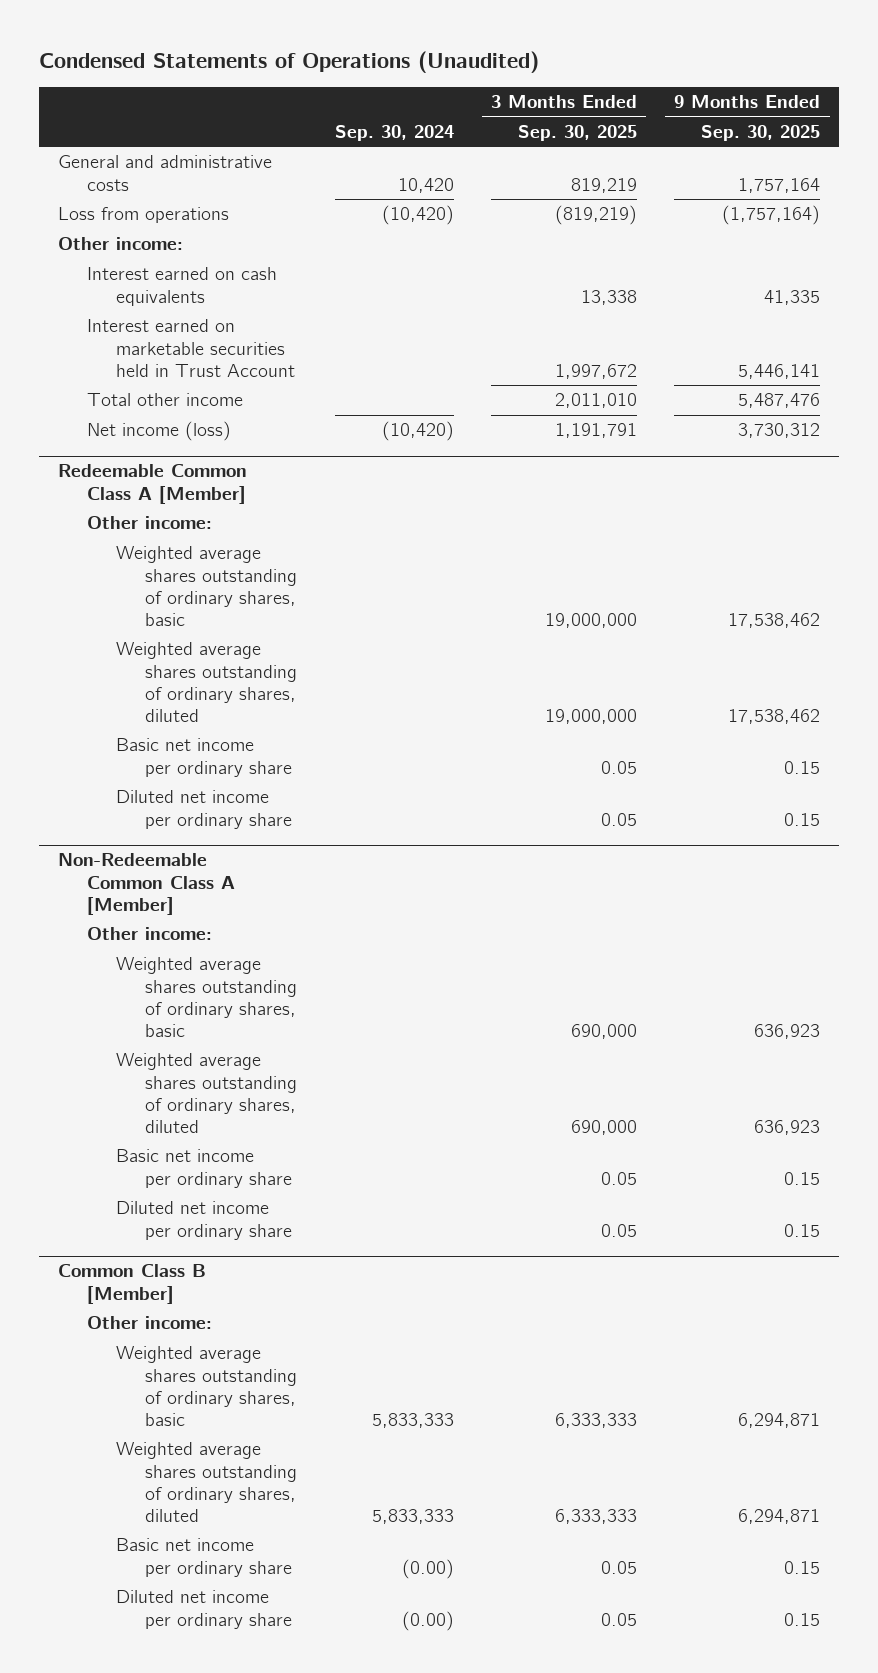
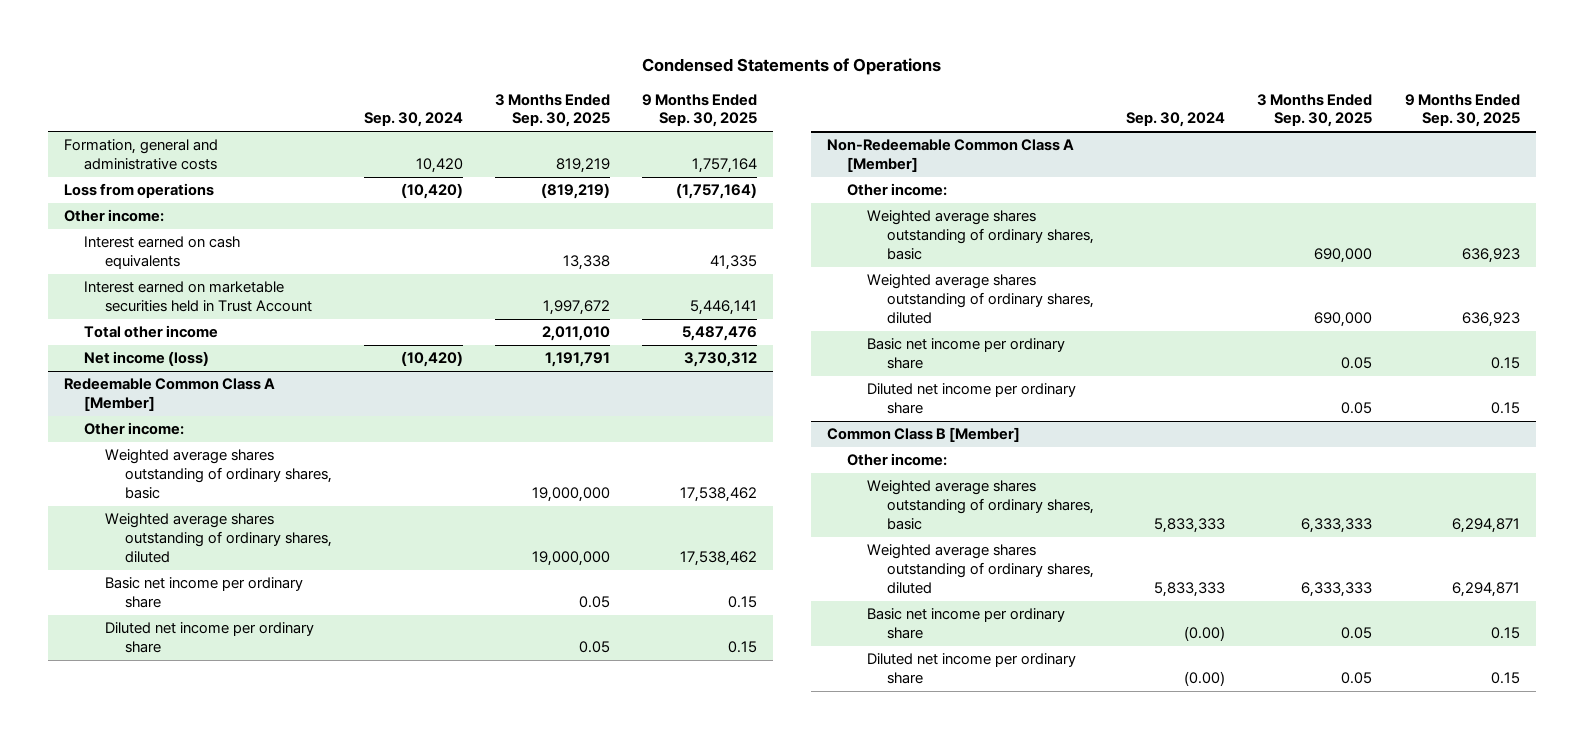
- Condensed Statements of Operations (Unaudited)
+ Condensed Statements of Operations
- General and administrative costs | 10,420 | 819,219 | 1,757,164
+ Formation, general and administrative costs | 10,420 | 819,219 | 1,757,164

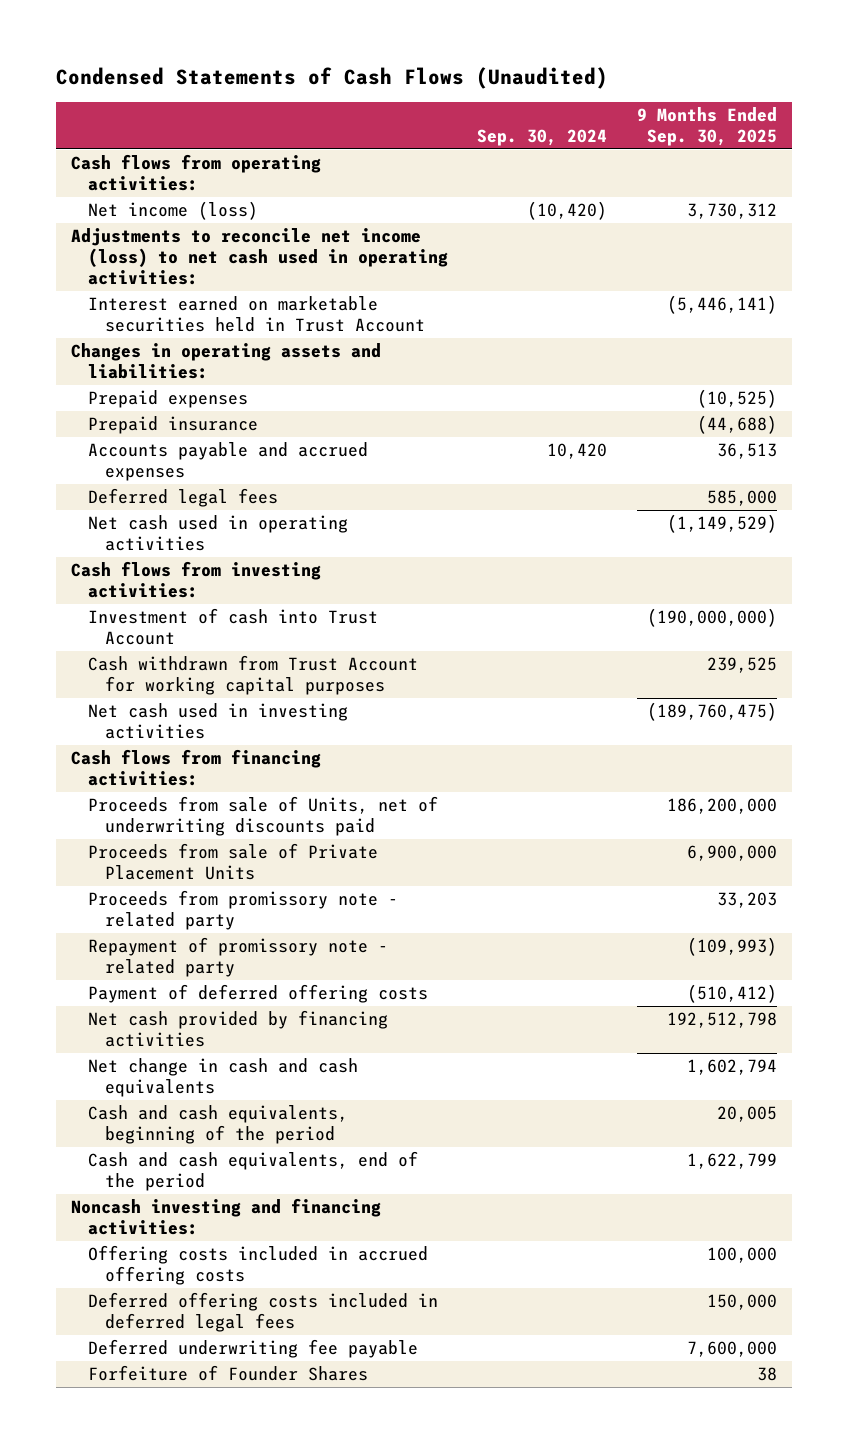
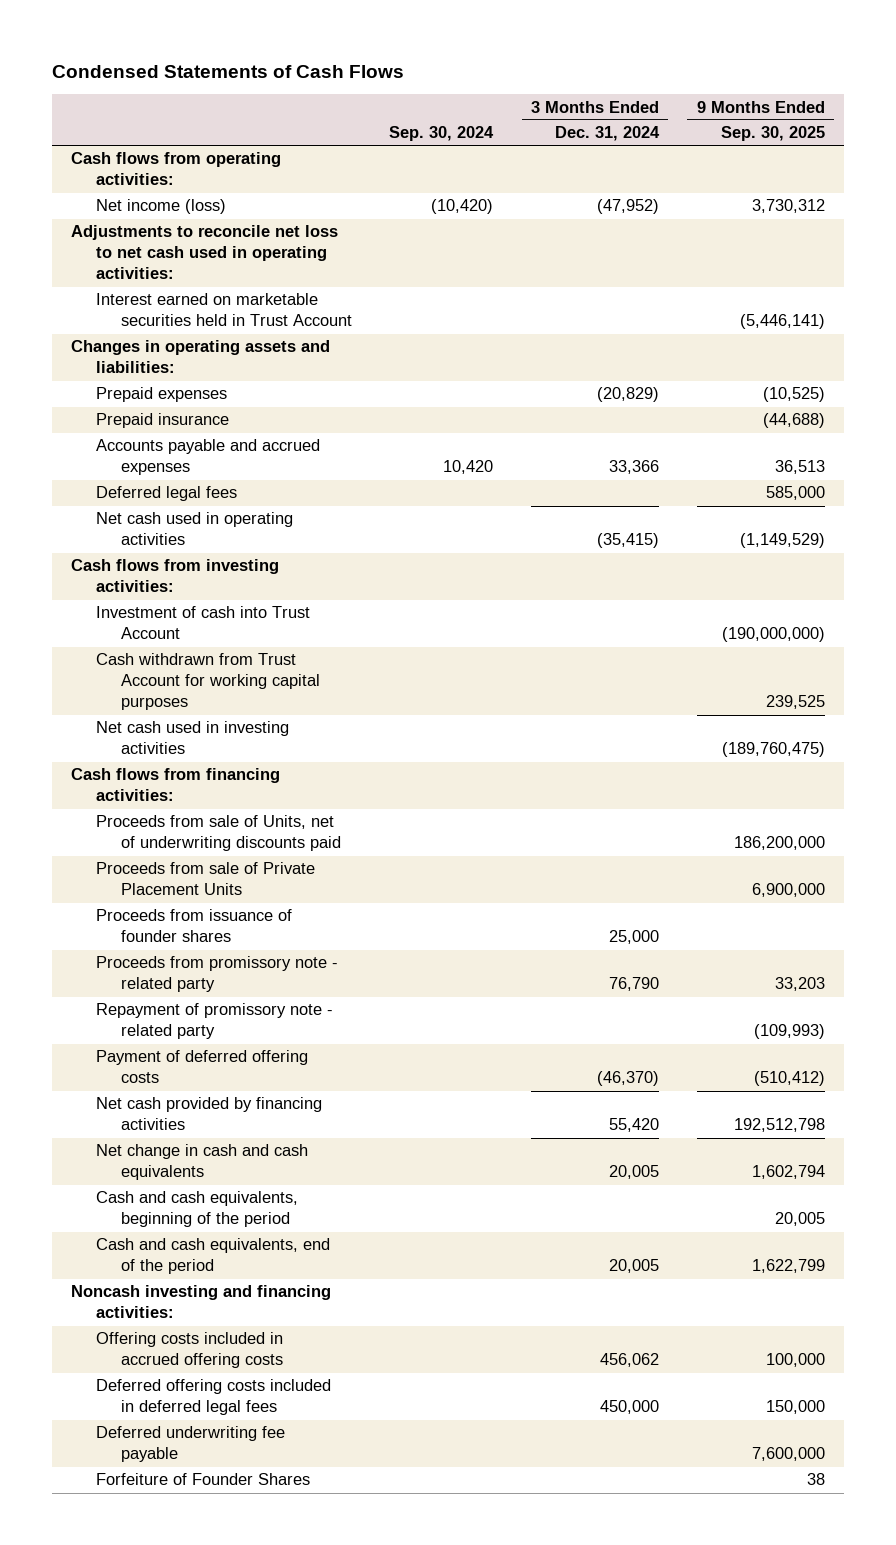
- Condensed Statements of Cash Flows (Unaudited)
+ Condensed Statements of Cash Flows
- | Sep. 30, 2024 | 9 Months Ended Sep. 30, 2025
+ | Sep. 30, 2024 | 3 Months Ended Dec. 31, 2024 | 9 Months Ended Sep. 30, 2025
- Adjustments to reconcile net income (loss) to net cash used in operating activities:
+ Adjustments to reconcile net loss to net cash used in operating activities:
+ Proceeds from issuance of founder shares | | 25,000 |

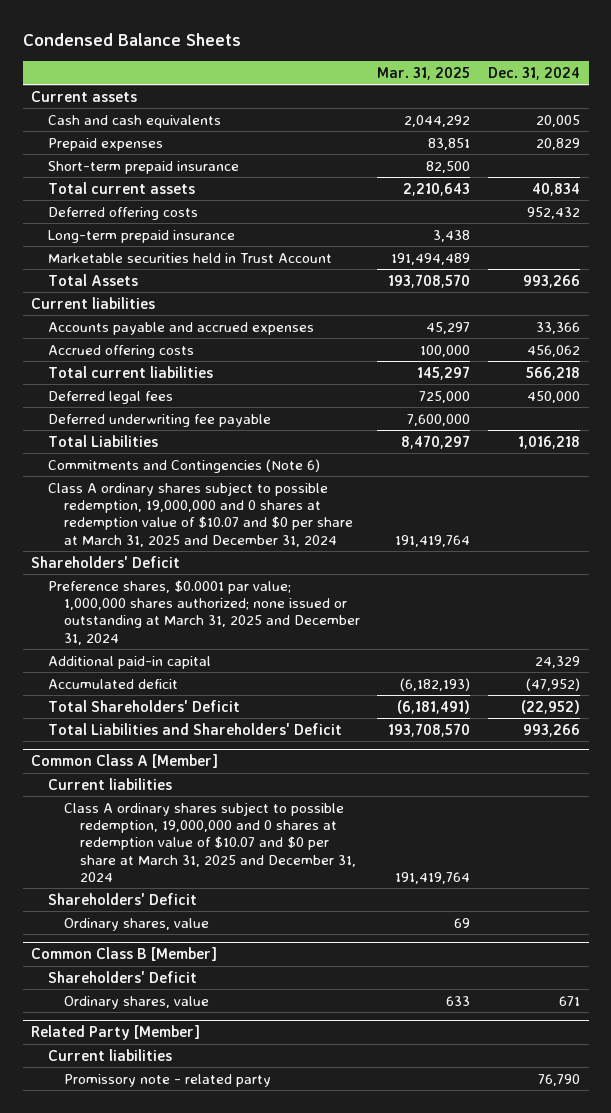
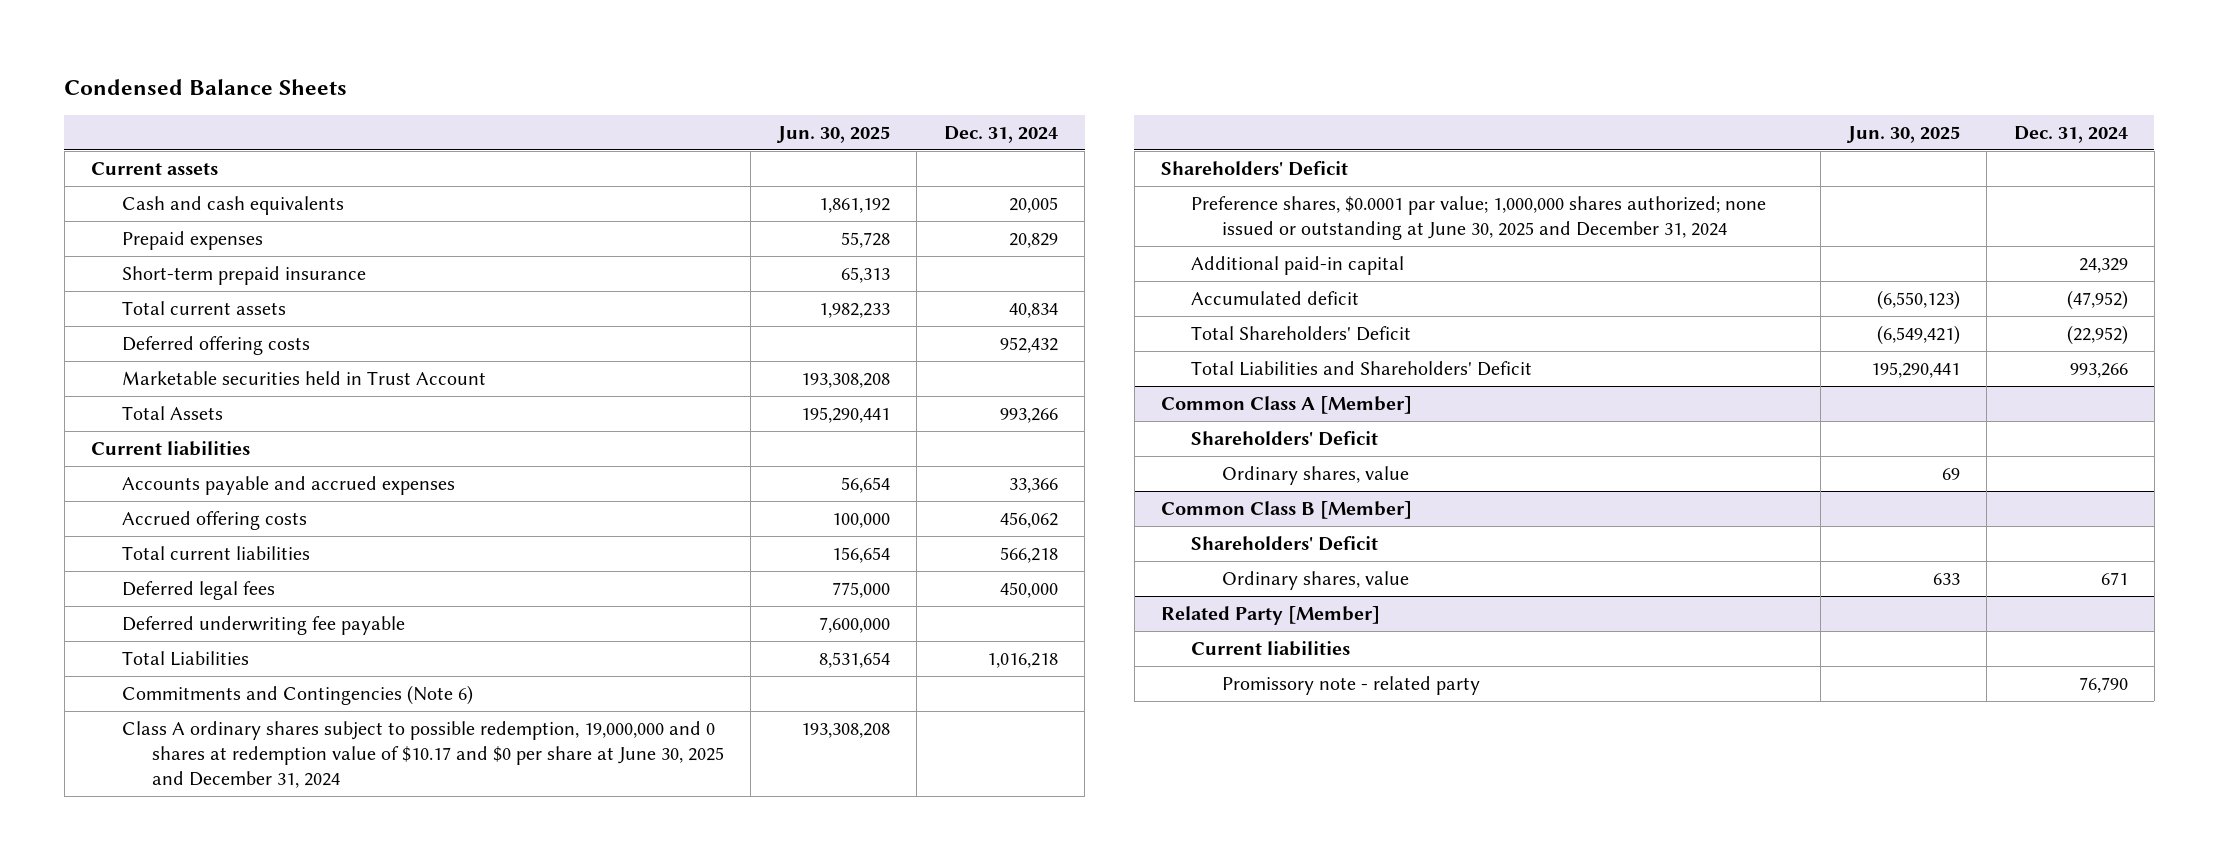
- | Mar. 31, 2025 | Dec. 31, 2024
+ | Jun. 30, 2025 | Dec. 31, 2024
- Long-term prepaid insurance | 3,438 |
- Class A ordinary shares subject to possible redemption, 19,000,000 and 0 shares at redemption value of $10.07 and $0 per share at March 31, 2025 and December 31, 2024 | 191,419,764 |
+ Class A ordinary shares subject to possible redemption, 19,000,000 and 0 shares at redemption value of $10.17 and $0 per share at June 30, 2025 and December 31, 2024 | 193,308,208 |
- Preference shares, $0.0001 par value; 1,000,000 shares authorized; none issued or outstanding at March 31, 2025 and December 31, 2024
+ Preference shares, $0.0001 par value; 1,000,000 shares authorized; none issued or outstanding at June 30, 2025 and December 31, 2024
@ Common Class A [Member]
- Current liabilities
- Class A ordinary shares subject to possible redemption, 19,000,000 and 0 shares at redemption value of $10.07 and $0 per share at March 31, 2025 and December 31, 2024 | 191,419,764 |

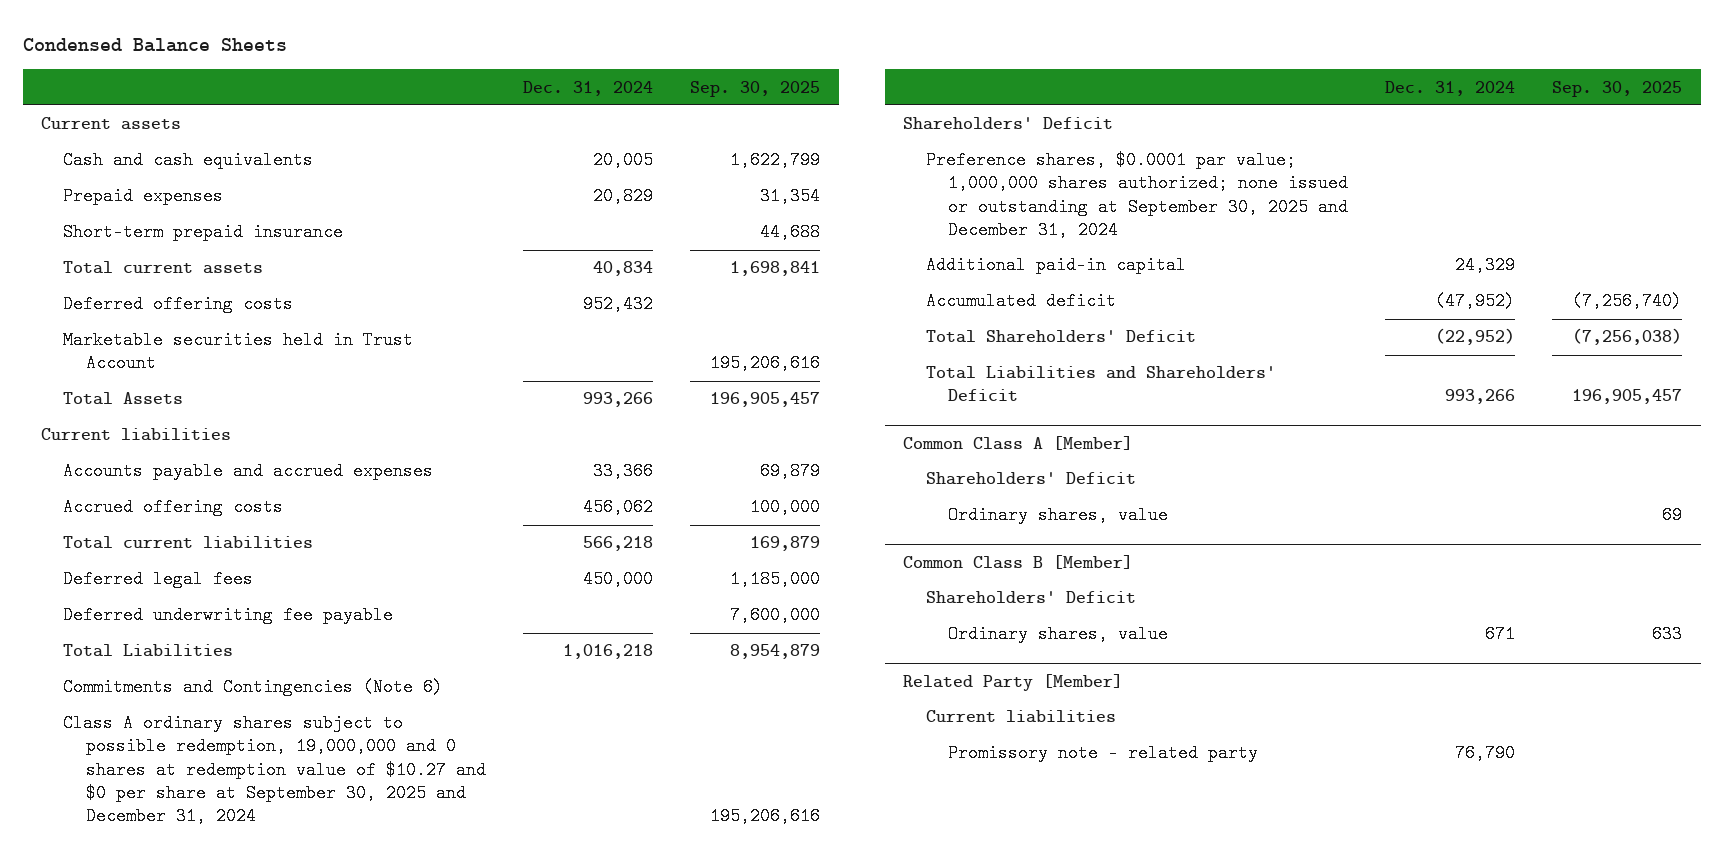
- | Jun. 30, 2025 | Dec. 31, 2024
+ | Dec. 31, 2024 | Sep. 30, 2025
- Class A ordinary shares subject to possible redemption, 19,000,000 and 0 shares at redemption value of $10.17 and $0 per share at June 30, 2025 and December 31, 2024 | 193,308,208 |
+ Class A ordinary shares subject to possible redemption, 19,000,000 and 0 shares at redemption value of $10.27 and $0 per share at September 30, 2025 and December 31, 2024 | | 195,206,616
- Preference shares, $0.0001 par value; 1,000,000 shares authorized; none issued or outstanding at June 30, 2025 and December 31, 2024
+ Preference shares, $0.0001 par value; 1,000,000 shares authorized; none issued or outstanding at September 30, 2025 and December 31, 2024

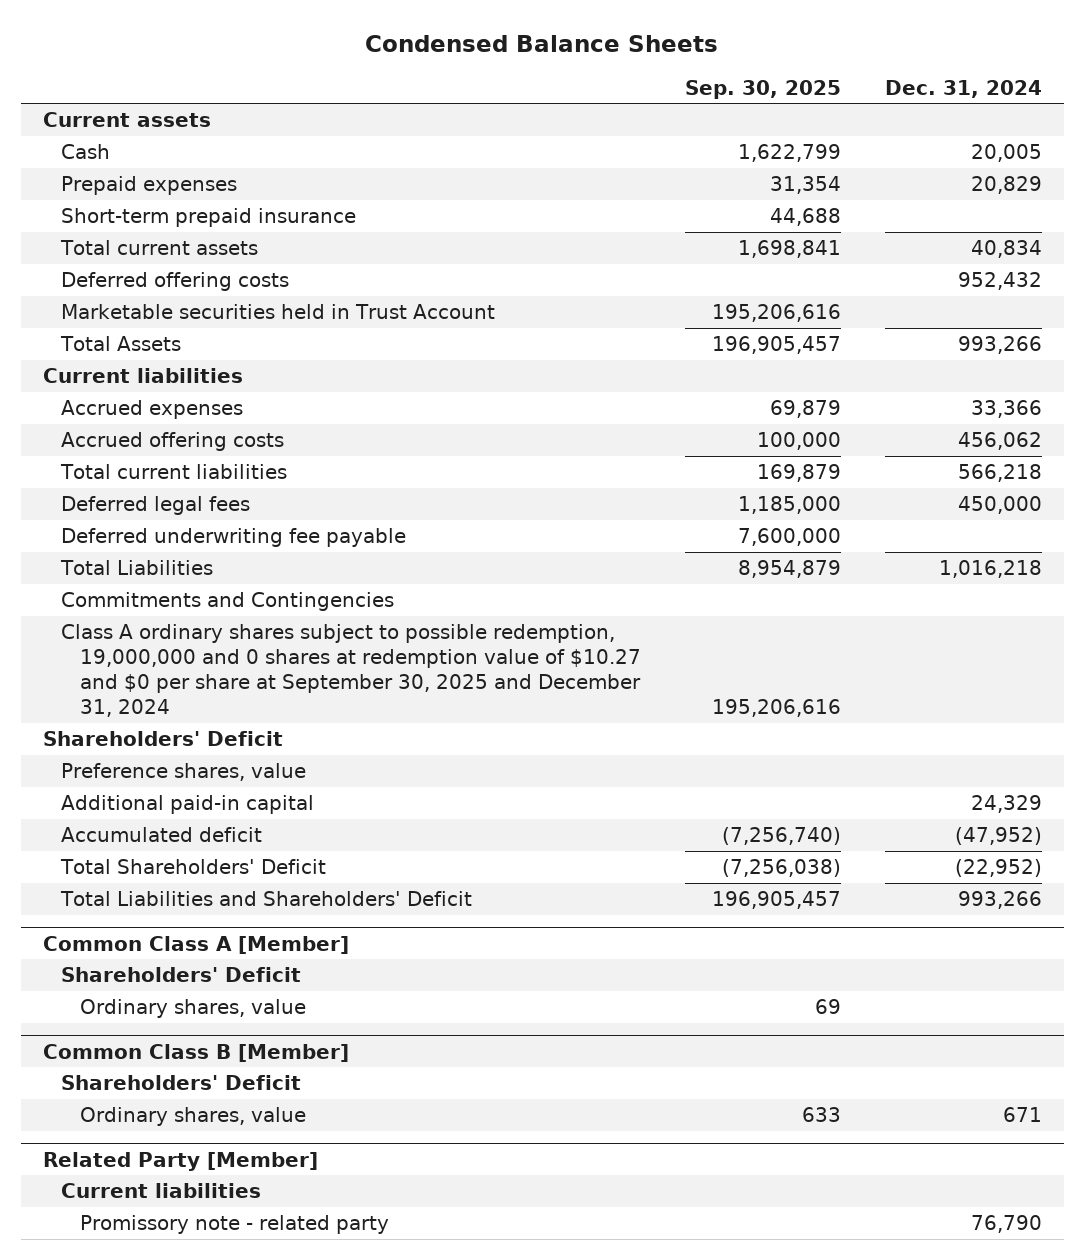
- | Dec. 31, 2024 | Sep. 30, 2025
+ | Sep. 30, 2025 | Dec. 31, 2024
- Cash and cash equivalents | 20,005 | 1,622,799
+ Cash | 1,622,799 | 20,005
- Accounts payable and accrued expenses | 33,366 | 69,879
+ Accrued expenses | 69,879 | 33,366
- Commitments and Contingencies (Note 6)
+ Commitments and Contingencies
- Preference shares, $0.0001 par value; 1,000,000 shares authorized; none issued or outstanding at September 30, 2025 and December 31, 2024
+ Preference shares, value

